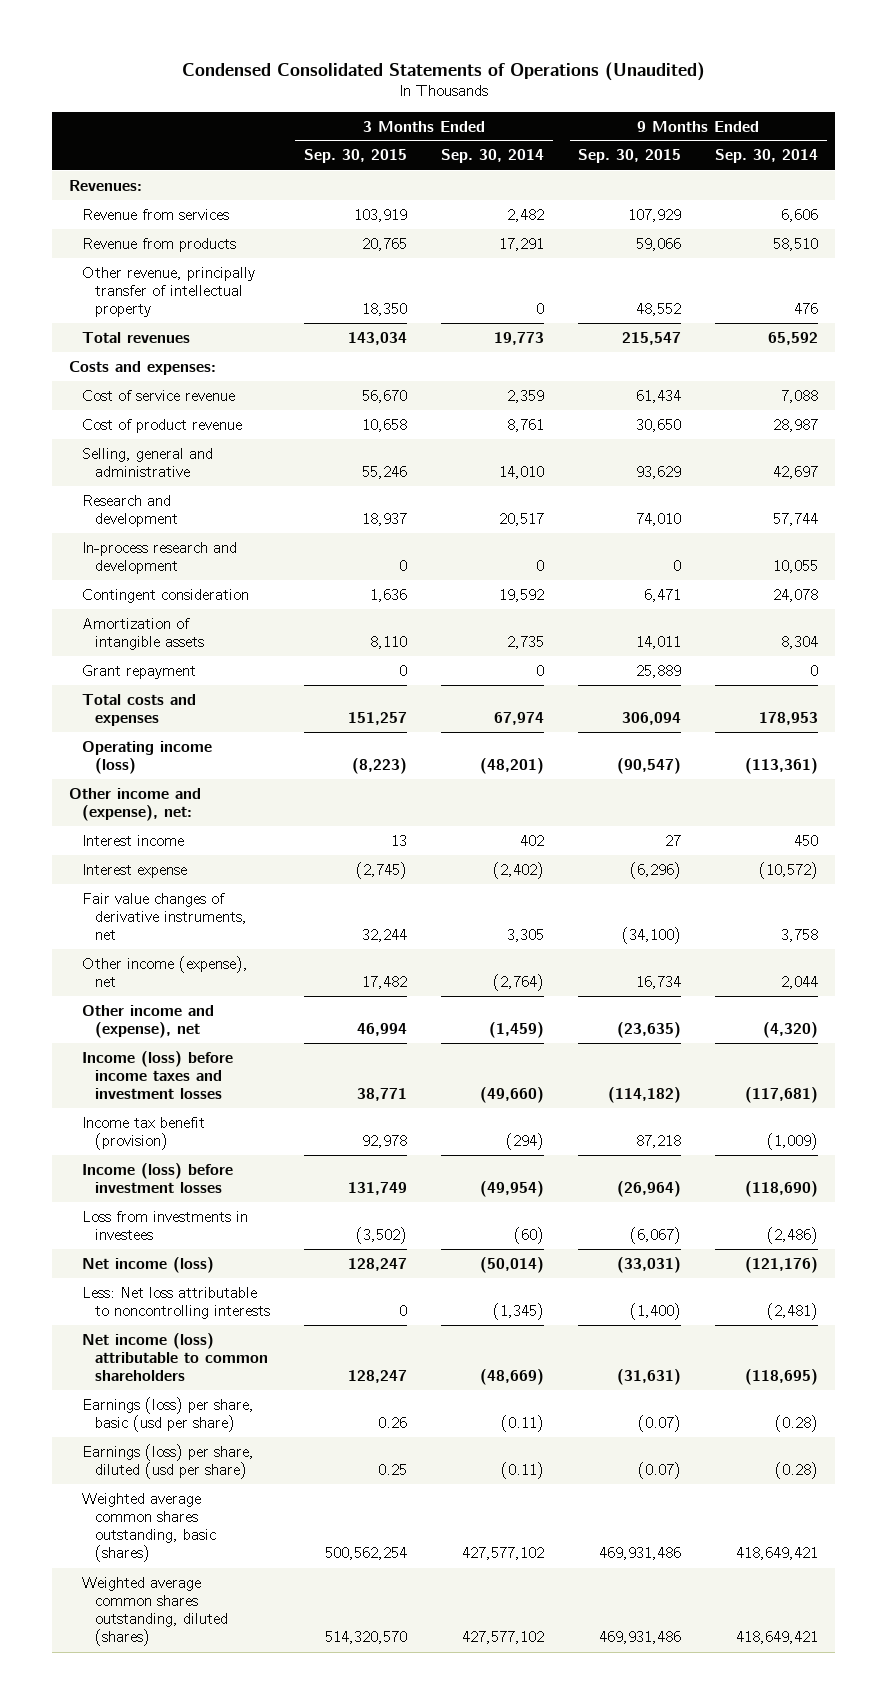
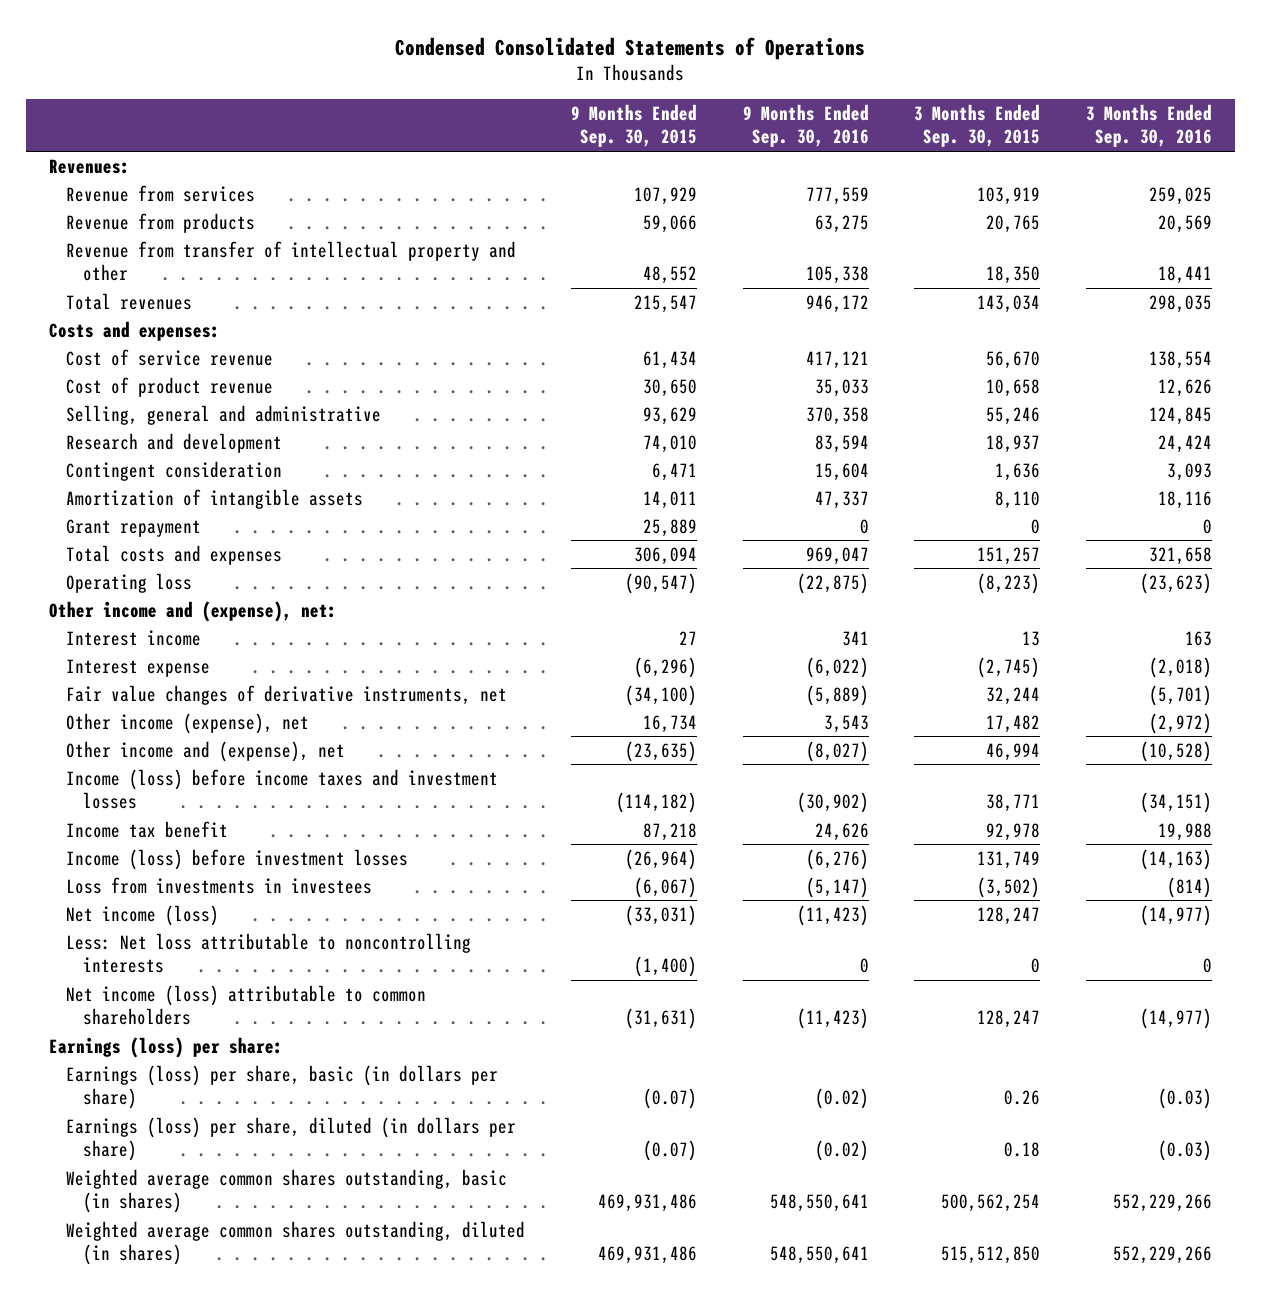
- Condensed Consolidated Statements of Operations (Unaudited)
+ Condensed Consolidated Statements of Operations
- | 3 Months Ended Sep. 30, 2015 | 3 Months Ended Sep. 30, 2014 | 9 Months Ended Sep. 30, 2015 | 9 Months Ended Sep. 30, 2014
+ | 9 Months Ended Sep. 30, 2015 | 9 Months Ended Sep. 30, 2016 | 3 Months Ended Sep. 30, 2015 | 3 Months Ended Sep. 30, 2016
- Other revenue, principally transfer of intellectual property | 18,350 | 0 | 48,552 | 476
+ Revenue from transfer of intellectual property and other | 48,552 | 105,338 | 18,350 | 18,441
- In-process research and development | 0 | 0 | 0 | 10,055
- Operating income (loss) | (8,223) | (48,201) | (90,547) | (113,361)
+ Operating loss | (90,547) | (22,875) | (8,223) | (23,623)
- Income tax benefit (provision) | 92,978 | (294) | 87,218 | (1,009)
+ Income tax benefit | 87,218 | 24,626 | 92,978 | 19,988
- Earnings (loss) per share, basic (usd per share) | 0.26 | (0.11) | (0.07) | (0.28)
- Earnings (loss) per share, diluted (usd per share) | 0.25 | (0.11) | (0.07) | (0.28)
- Weighted average common shares outstanding, basic (shares) | 500,562,254 | 427,577,102 | 469,931,486 | 418,649,421
- Weighted average common shares outstanding, diluted (shares) | 514,320,570 | 427,577,102 | 469,931,486 | 418,649,421
+ Earnings (loss) per share:
+ Earnings (loss) per share, basic (in dollars per share) | (0.07) | (0.02) | 0.26 | (0.03)
+ Earnings (loss) per share, diluted (in dollars per share) | (0.07) | (0.02) | 0.18 | (0.03)
+ Weighted average common shares outstanding, basic (in shares) | 469,931,486 | 548,550,641 | 500,562,254 | 552,229,266
+ Weighted average common shares outstanding, diluted (in shares) | 469,931,486 | 548,550,641 | 515,512,850 | 552,229,266

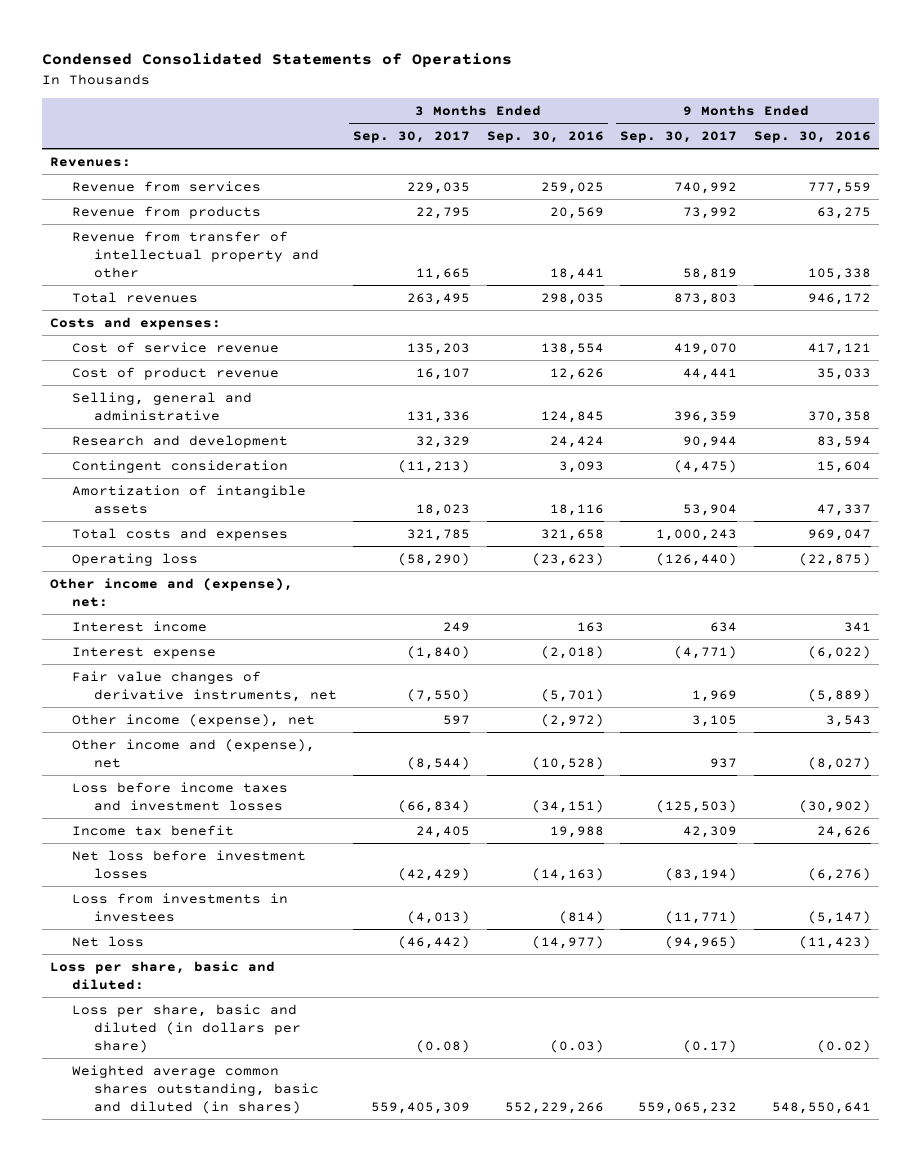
- | 9 Months Ended Sep. 30, 2015 | 9 Months Ended Sep. 30, 2016 | 3 Months Ended Sep. 30, 2015 | 3 Months Ended Sep. 30, 2016
+ | 3 Months Ended Sep. 30, 2017 | 3 Months Ended Sep. 30, 2016 | 9 Months Ended Sep. 30, 2017 | 9 Months Ended Sep. 30, 2016
- Grant repayment | 25,889 | 0 | 0 | 0
- Income (loss) before income taxes and investment losses | (114,182) | (30,902) | 38,771 | (34,151)
+ Loss before income taxes and investment losses | (66,834) | (34,151) | (125,503) | (30,902)
- Income (loss) before investment losses | (26,964) | (6,276) | 131,749 | (14,163)
+ Net loss before investment losses | (42,429) | (14,163) | (83,194) | (6,276)
- Net income (loss) | (33,031) | (11,423) | 128,247 | (14,977)
- Less: Net loss attributable to noncontrolling interests | (1,400) | 0 | 0 | 0
- Net income (loss) attributable to common shareholders | (31,631) | (11,423) | 128,247 | (14,977)
- Earnings (loss) per share:
- Earnings (loss) per share, basic (in dollars per share) | (0.07) | (0.02) | 0.26 | (0.03)
- Earnings (loss) per share, diluted (in dollars per share) | (0.07) | (0.02) | 0.18 | (0.03)
- Weighted average common shares outstanding, basic (in shares) | 469,931,486 | 548,550,641 | 500,562,254 | 552,229,266
- Weighted average common shares outstanding, diluted (in shares) | 469,931,486 | 548,550,641 | 515,512,850 | 552,229,266
+ Net loss | (46,442) | (14,977) | (94,965) | (11,423)
+ Loss per share, basic and diluted:
+ Loss per share, basic and diluted (in dollars per share) | (0.08) | (0.03) | (0.17) | (0.02)
+ Weighted average common shares outstanding, basic and diluted (in shares) | 559,405,309 | 552,229,266 | 559,065,232 | 548,550,641

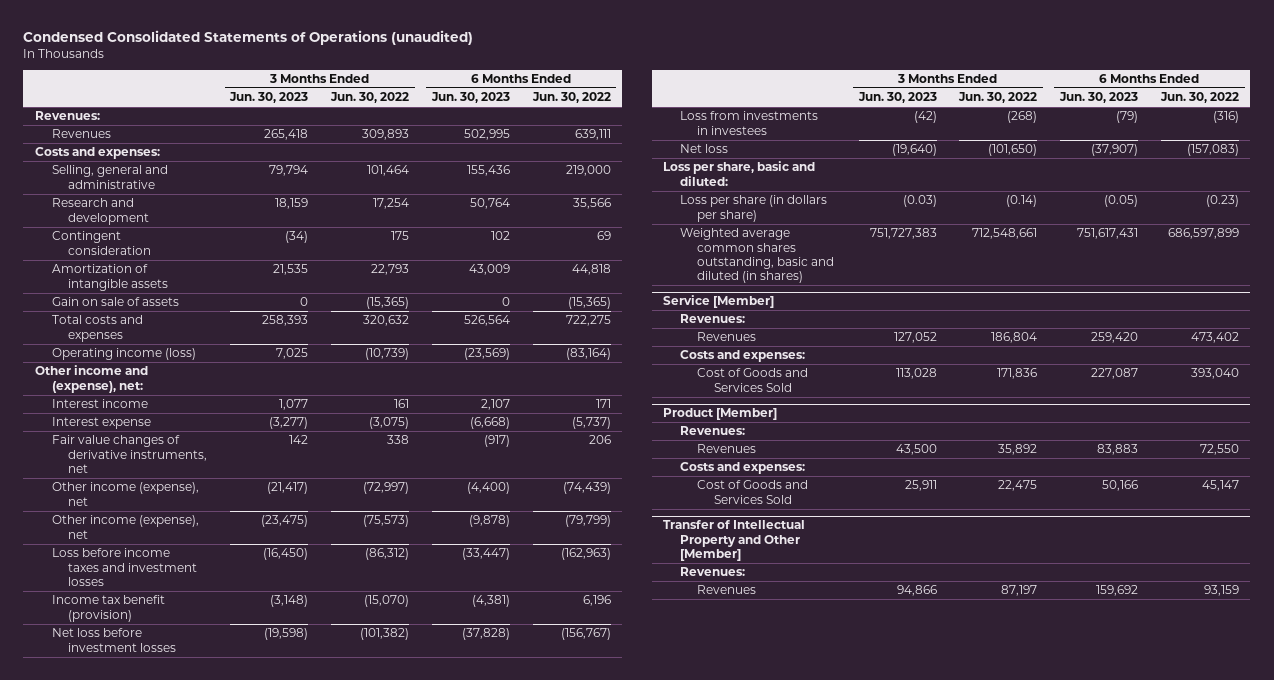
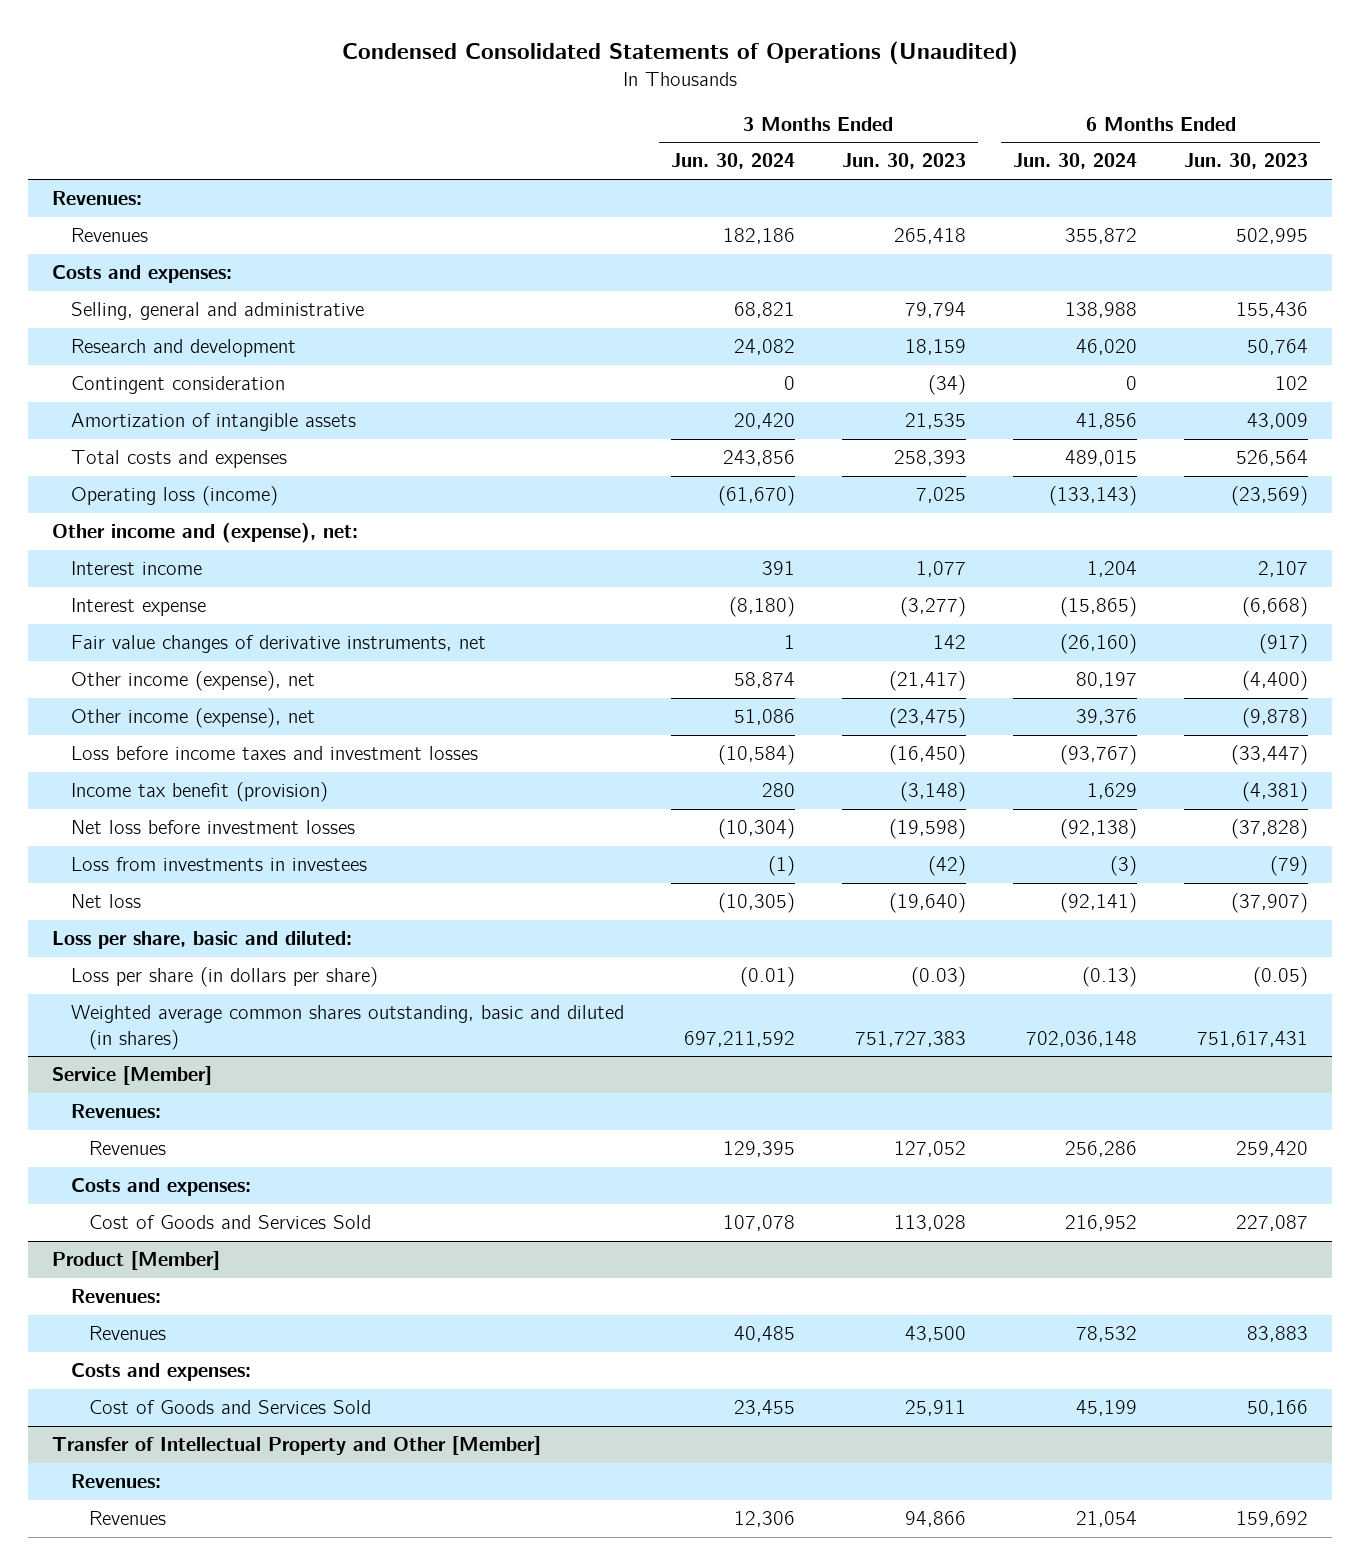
- Condensed Consolidated Statements of Operations (unaudited)
+ Condensed Consolidated Statements of Operations (Unaudited)
- | 3 Months Ended Jun. 30, 2023 | 3 Months Ended Jun. 30, 2022 | 6 Months Ended Jun. 30, 2023 | 6 Months Ended Jun. 30, 2022
+ | 3 Months Ended Jun. 30, 2024 | 3 Months Ended Jun. 30, 2023 | 6 Months Ended Jun. 30, 2024 | 6 Months Ended Jun. 30, 2023
- Gain on sale of assets | 0 | (15,365) | 0 | (15,365)
- Operating income (loss) | 7,025 | (10,739) | (23,569) | (83,164)
+ Operating loss (income) | (61,670) | 7,025 | (133,143) | (23,569)

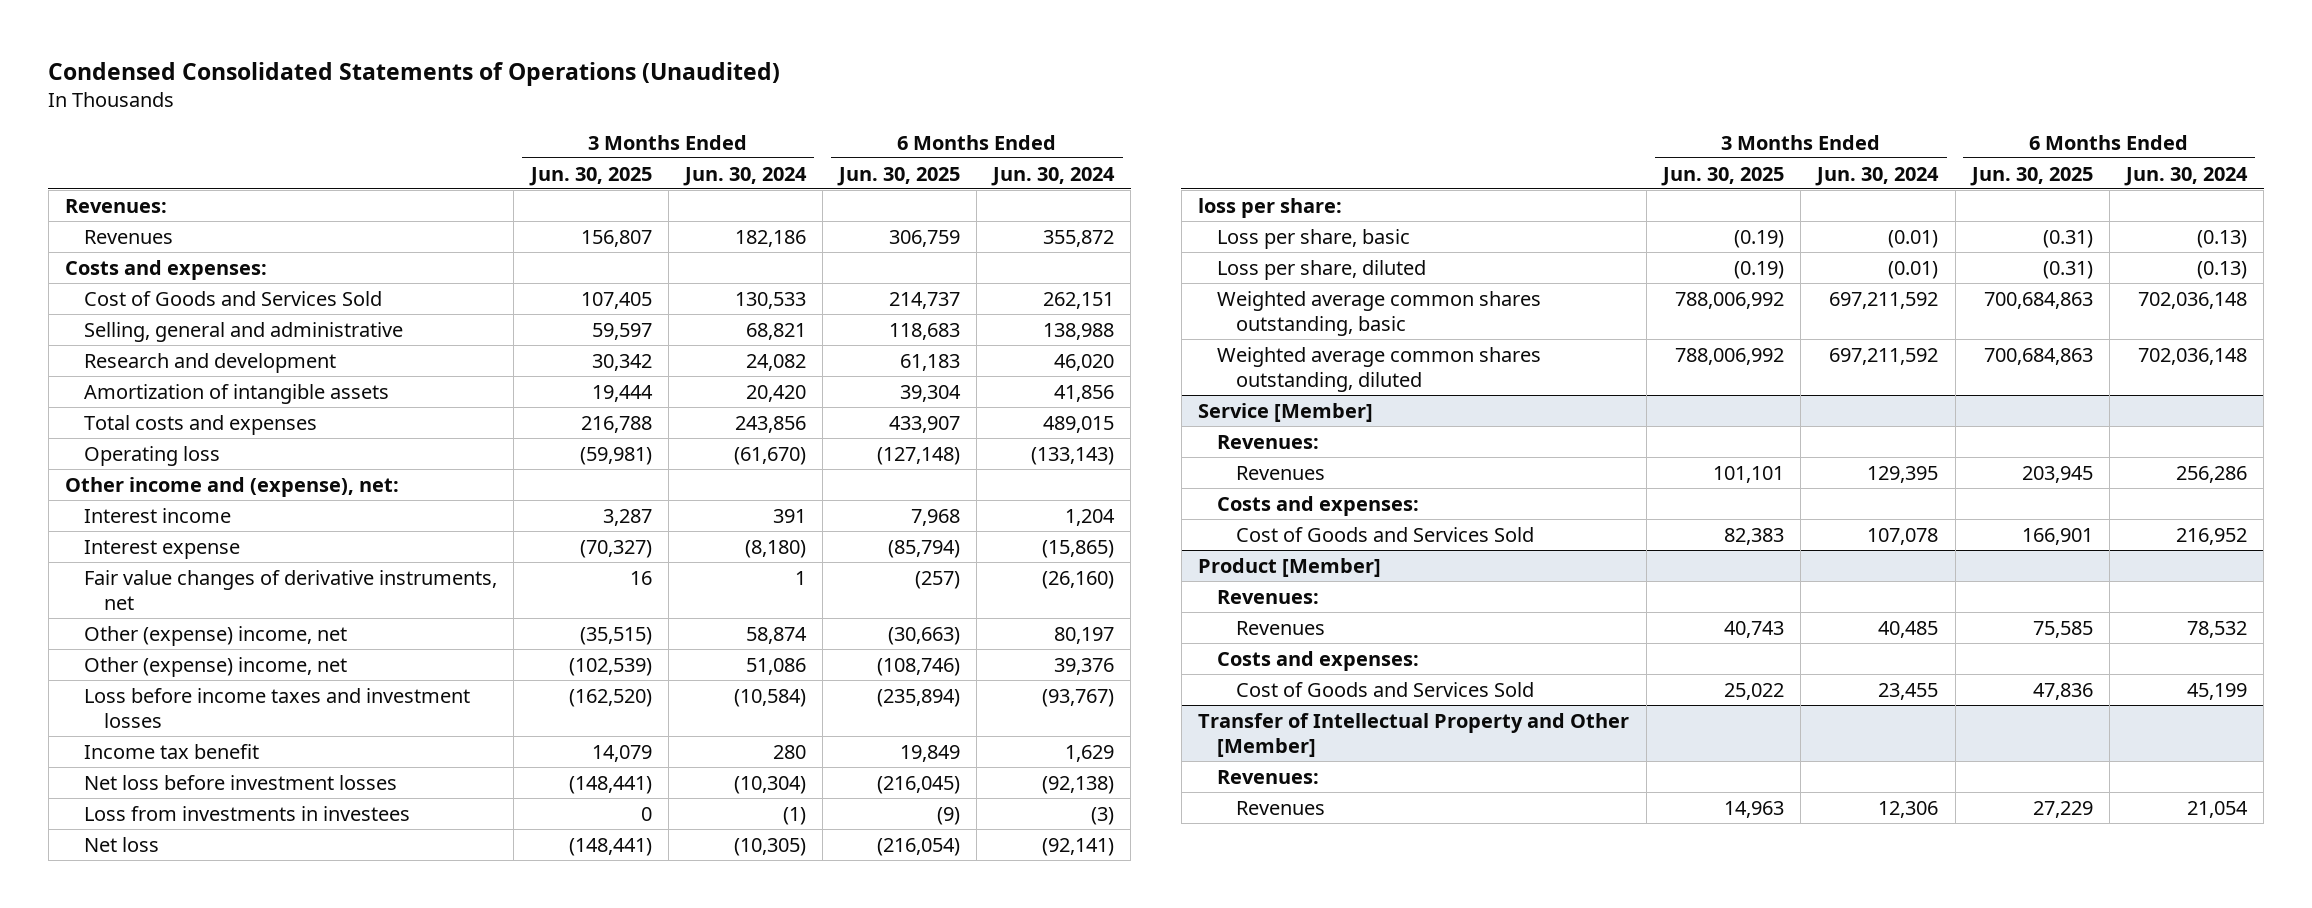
- | 3 Months Ended Jun. 30, 2024 | 3 Months Ended Jun. 30, 2023 | 6 Months Ended Jun. 30, 2024 | 6 Months Ended Jun. 30, 2023
+ | 3 Months Ended Jun. 30, 2025 | 3 Months Ended Jun. 30, 2024 | 6 Months Ended Jun. 30, 2025 | 6 Months Ended Jun. 30, 2024
+ Cost of Goods and Services Sold | 107,405 | 130,533 | 214,737 | 262,151
- Contingent consideration | 0 | (34) | 0 | 102
- Operating loss (income) | (61,670) | 7,025 | (133,143) | (23,569)
+ Operating loss | (59,981) | (61,670) | (127,148) | (133,143)
- Other income (expense), net | 58,874 | (21,417) | 80,197 | (4,400)
- Other income (expense), net | 51,086 | (23,475) | 39,376 | (9,878)
+ Other (expense) income, net | (35,515) | 58,874 | (30,663) | 80,197
+ Other (expense) income, net | (102,539) | 51,086 | (108,746) | 39,376
- Income tax benefit (provision) | 280 | (3,148) | 1,629 | (4,381)
+ Income tax benefit | 14,079 | 280 | 19,849 | 1,629
- Loss per share, basic and diluted:
- Loss per share (in dollars per share) | (0.01) | (0.03) | (0.13) | (0.05)
- Weighted average common shares outstanding, basic and diluted (in shares) | 697,211,592 | 751,727,383 | 702,036,148 | 751,617,431
+ loss per share:
+ Loss per share, basic | (0.19) | (0.01) | (0.31) | (0.13)
+ Loss per share, diluted | (0.19) | (0.01) | (0.31) | (0.13)
+ Weighted average common shares outstanding, basic | 788,006,992 | 697,211,592 | 700,684,863 | 702,036,148
+ Weighted average common shares outstanding, diluted | 788,006,992 | 697,211,592 | 700,684,863 | 702,036,148

